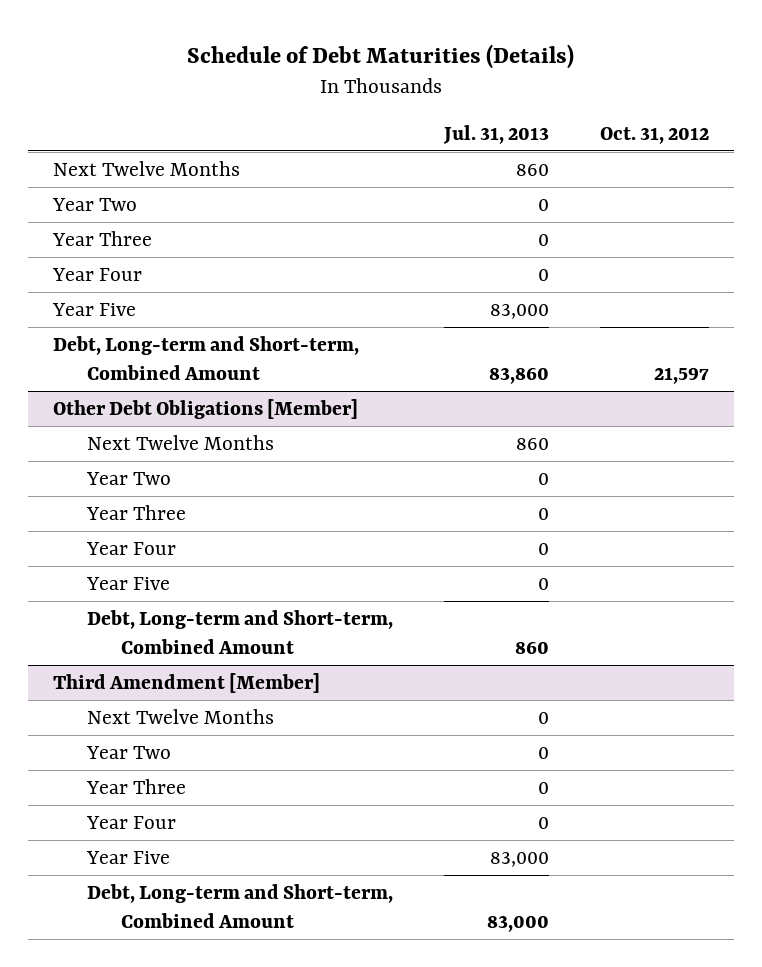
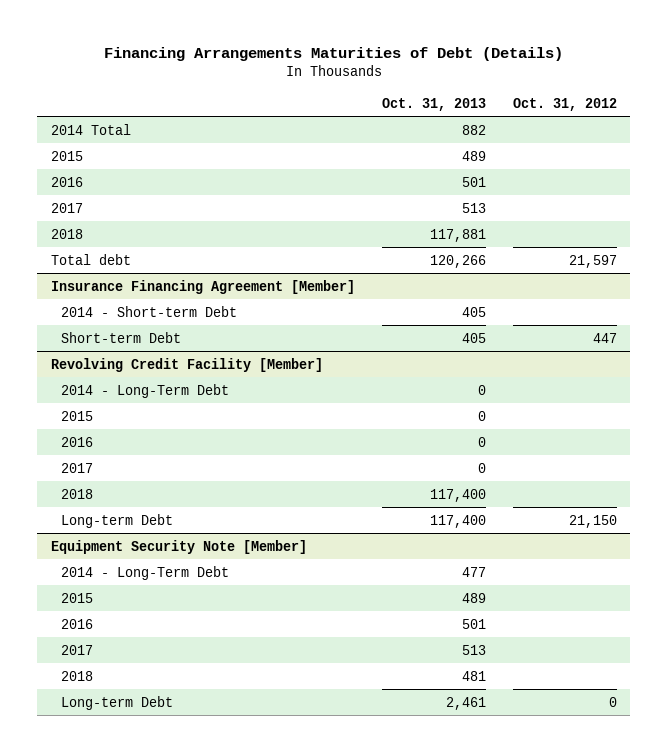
- Schedule of Debt Maturities (Details)
+ Financing Arrangements Maturities of Debt (Details)
- | Jul. 31, 2013 | Oct. 31, 2012
+ | Oct. 31, 2013 | Oct. 31, 2012
- Next Twelve Months | 860 |
- Year Two | 0 |
- Year Three | 0 |
- Year Four | 0 |
- Year Five | 83,000 |
- Debt, Long-term and Short-term, Combined Amount | 83,860 | 21,597
- Other Debt Obligations [Member]
- Next Twelve Months | 860 |
- Year Two | 0 |
- Year Three | 0 |
- Year Four | 0 |
- Year Five | 0 |
- Debt, Long-term and Short-term, Combined Amount | 860 |
- Third Amendment [Member]
- Next Twelve Months | 0 |
- Year Two | 0 |
- Year Three | 0 |
- Year Four | 0 |
- Year Five | 83,000 |
- Debt, Long-term and Short-term, Combined Amount | 83,000 |
+ 2014 Total | 882 |
+ 2015 | 489 |
+ 2016 | 501 |
+ 2017 | 513 |
+ 2018 | 117,881 |
+ Total debt | 120,266 | 21,597
+ Insurance Financing Agreement [Member]
+ 2014 - Short-term Debt | 405 |
+ Short-term Debt | 405 | 447
+ Revolving Credit Facility [Member]
+ 2014 - Long-Term Debt | 0 |
+ 2015 | 0 |
+ 2016 | 0 |
+ 2017 | 0 |
+ 2018 | 117,400 |
+ Long-term Debt | 117,400 | 21,150
+ Equipment Security Note [Member]
+ 2014 - Long-Term Debt | 477 |
+ 2015 | 489 |
+ 2016 | 501 |
+ 2017 | 513 |
+ 2018 | 481 |
+ Long-term Debt | 2,461 | 0

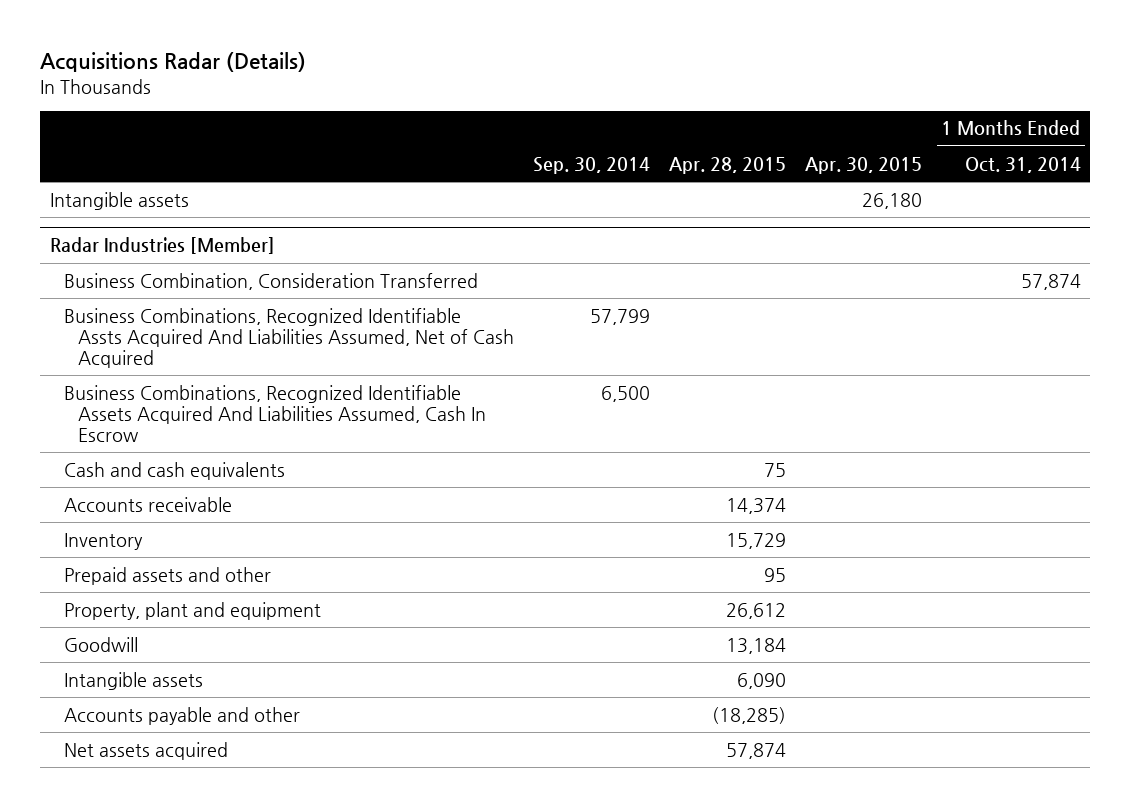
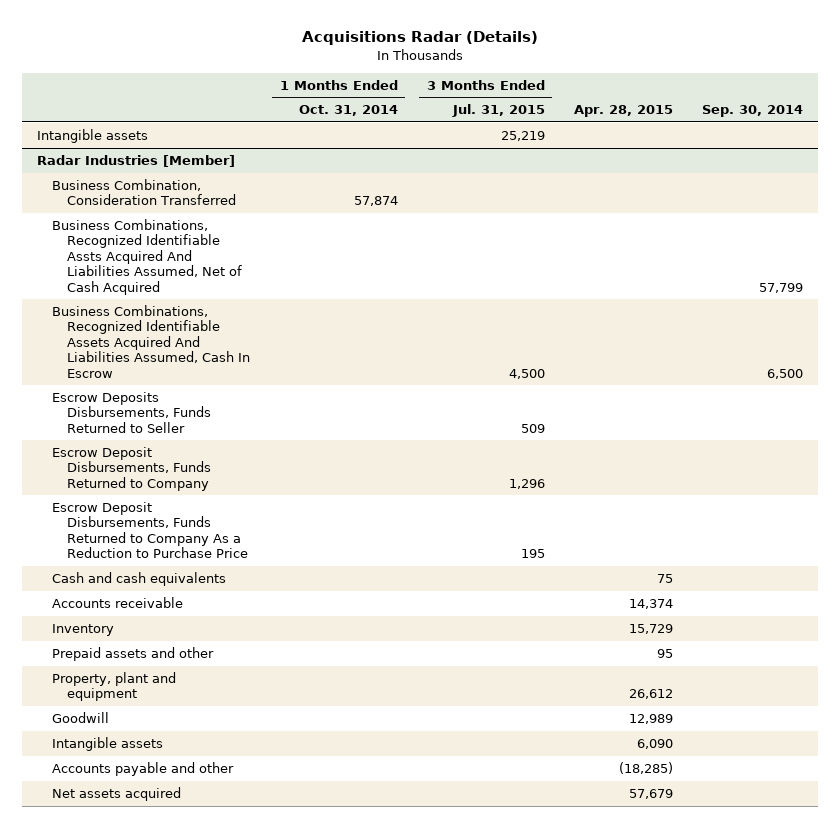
- | Sep. 30, 2014 | Apr. 28, 2015 | Apr. 30, 2015 | 1 Months Ended Oct. 31, 2014
+ | 1 Months Ended Oct. 31, 2014 | 3 Months Ended Jul. 31, 2015 | Apr. 28, 2015 | Sep. 30, 2014
@ Radar Industries [Member]
+ Escrow Deposits Disbursements, Funds Returned to Seller | | 509 | |
+ Escrow Deposit Disbursements, Funds Returned to Company | | 1,296 | |
+ Escrow Deposit Disbursements, Funds Returned to Company As a Reduction to Purchase Price | | 195 | |
- Goodwill | | 13,184 | |
+ Goodwill | | | 12,989 |
- Net assets acquired | | 57,874 | |
+ Net assets acquired | | | 57,679 |

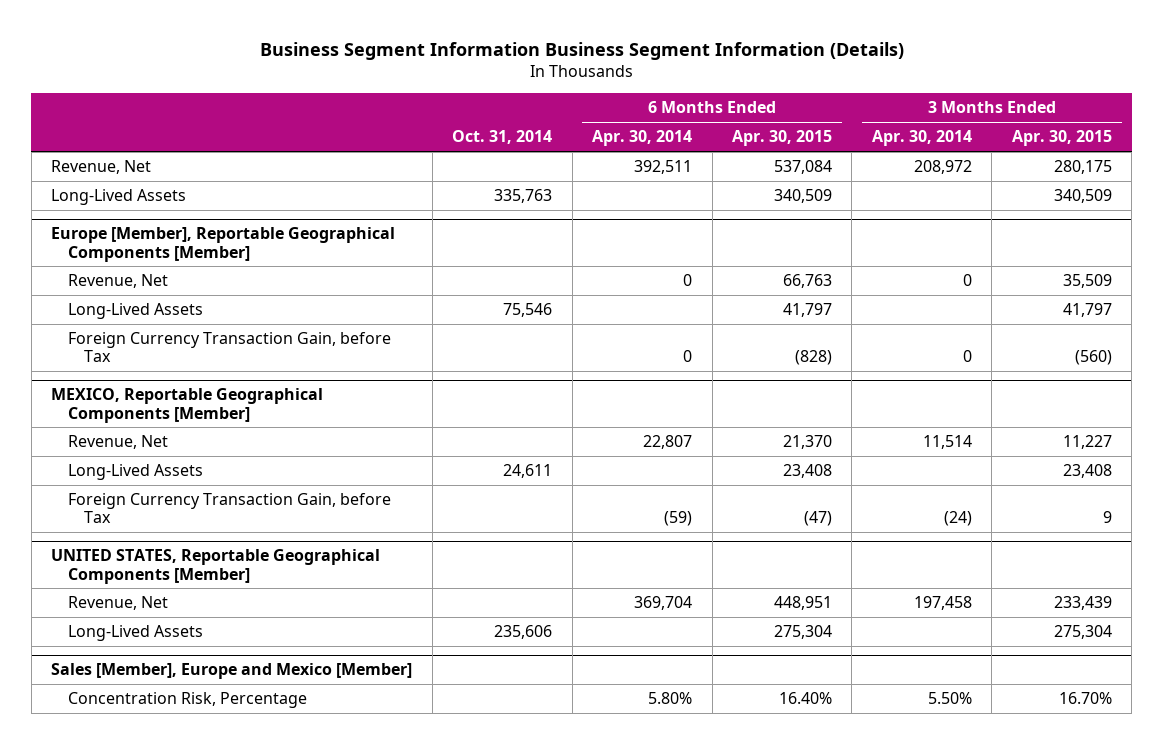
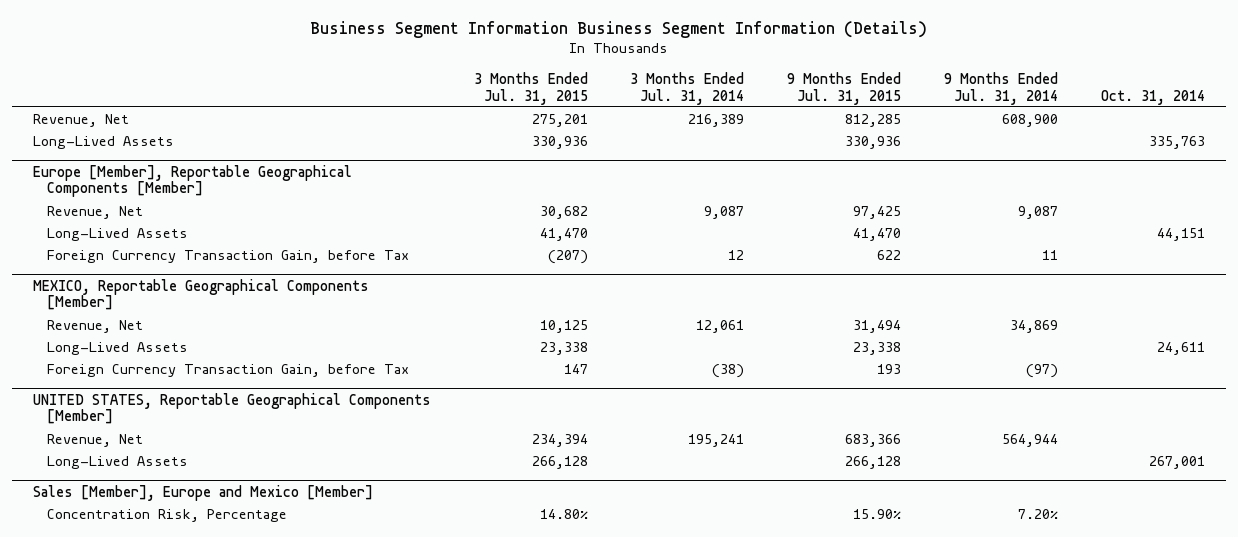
- | Oct. 31, 2014 | 6 Months Ended Apr. 30, 2014 | 6 Months Ended Apr. 30, 2015 | 3 Months Ended Apr. 30, 2014 | 3 Months Ended Apr. 30, 2015
+ | 3 Months Ended Jul. 31, 2015 | 3 Months Ended Jul. 31, 2014 | 9 Months Ended Jul. 31, 2015 | 9 Months Ended Jul. 31, 2014 | Oct. 31, 2014
@ Europe [Member], Reportable Geographical Components [Member]
- Long-Lived Assets | 75,546 | | 41,797 | | 41,797
+ Long-Lived Assets | 41,470 | | 41,470 | | 44,151
@ UNITED STATES, Reportable Geographical Components [Member]
- Long-Lived Assets | 235,606 | | 275,304 | | 275,304
+ Long-Lived Assets | 266,128 | | 266,128 | | 267,001

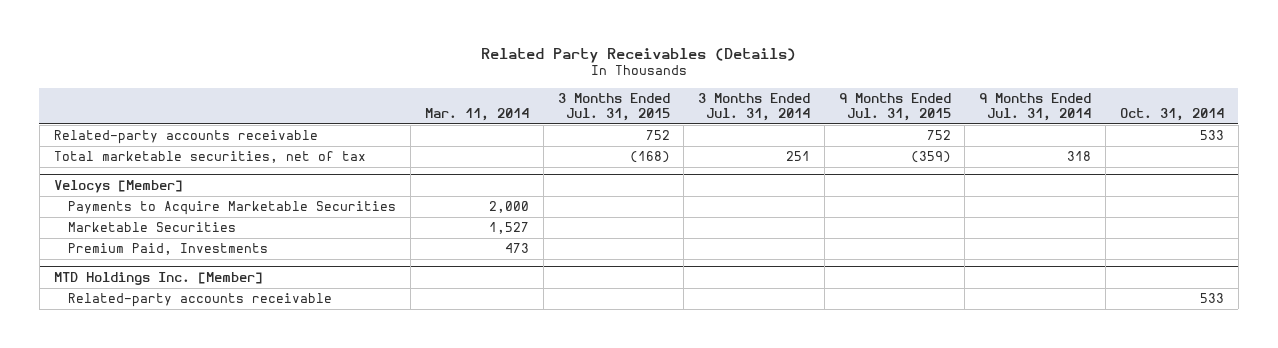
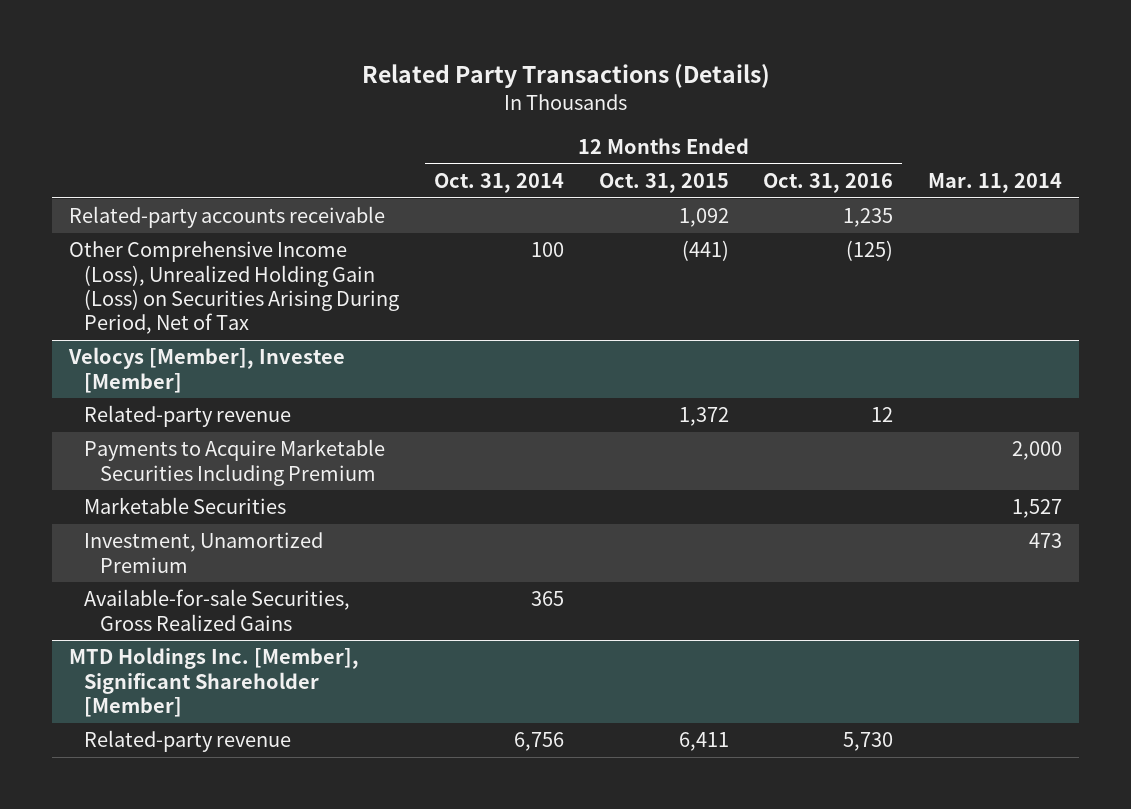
- Related Party Receivables (Details)
+ Related Party Transactions (Details)
- | Mar. 11, 2014 | 3 Months Ended Jul. 31, 2015 | 3 Months Ended Jul. 31, 2014 | 9 Months Ended Jul. 31, 2015 | 9 Months Ended Jul. 31, 2014 | Oct. 31, 2014
+ | 12 Months Ended Oct. 31, 2014 | 12 Months Ended Oct. 31, 2015 | 12 Months Ended Oct. 31, 2016 | Mar. 11, 2014
- Total marketable securities, net of tax | | (168) | 251 | (359) | 318 |
- Velocys [Member]
- Payments to Acquire Marketable Securities | 2,000 | | | | |
+ Other Comprehensive Income (Loss), Unrealized Holding Gain (Loss) on Securities Arising During Period, Net of Tax | 100 | (441) | (125) |
+ Velocys [Member], Investee [Member]
+ Related-party revenue | | 1,372 | 12 |
+ Payments to Acquire Marketable Securities Including Premium | | | | 2,000
- Premium Paid, Investments | 473 | | | | |
- MTD Holdings Inc. [Member]
- Related-party accounts receivable | | | | | | 533
+ Investment, Unamortized Premium | | | | 473
+ Available-for-sale Securities, Gross Realized Gains | 365 | | |
+ MTD Holdings Inc. [Member], Significant Shareholder [Member]
+ Related-party revenue | 6,756 | 6,411 | 5,730 |

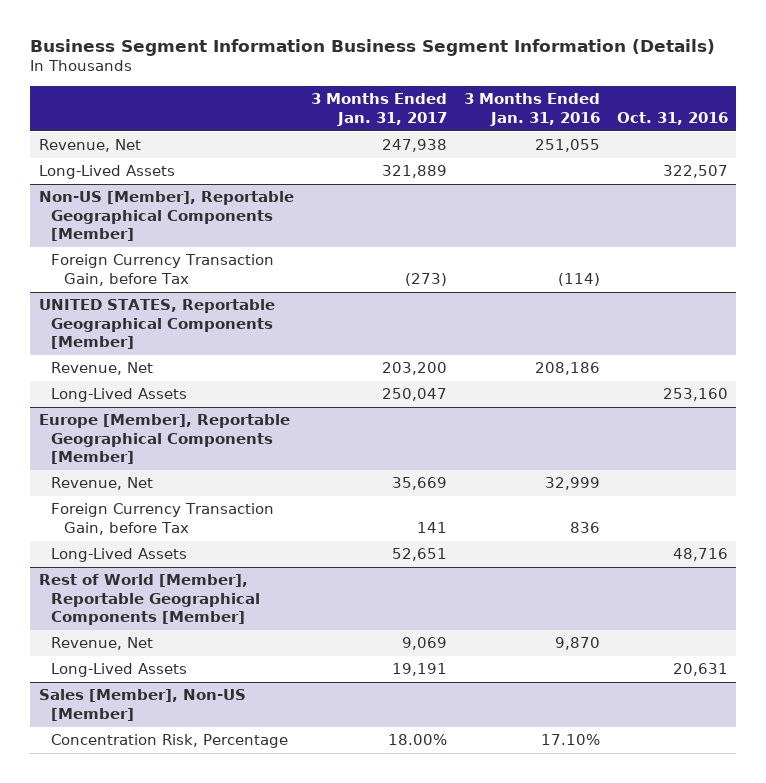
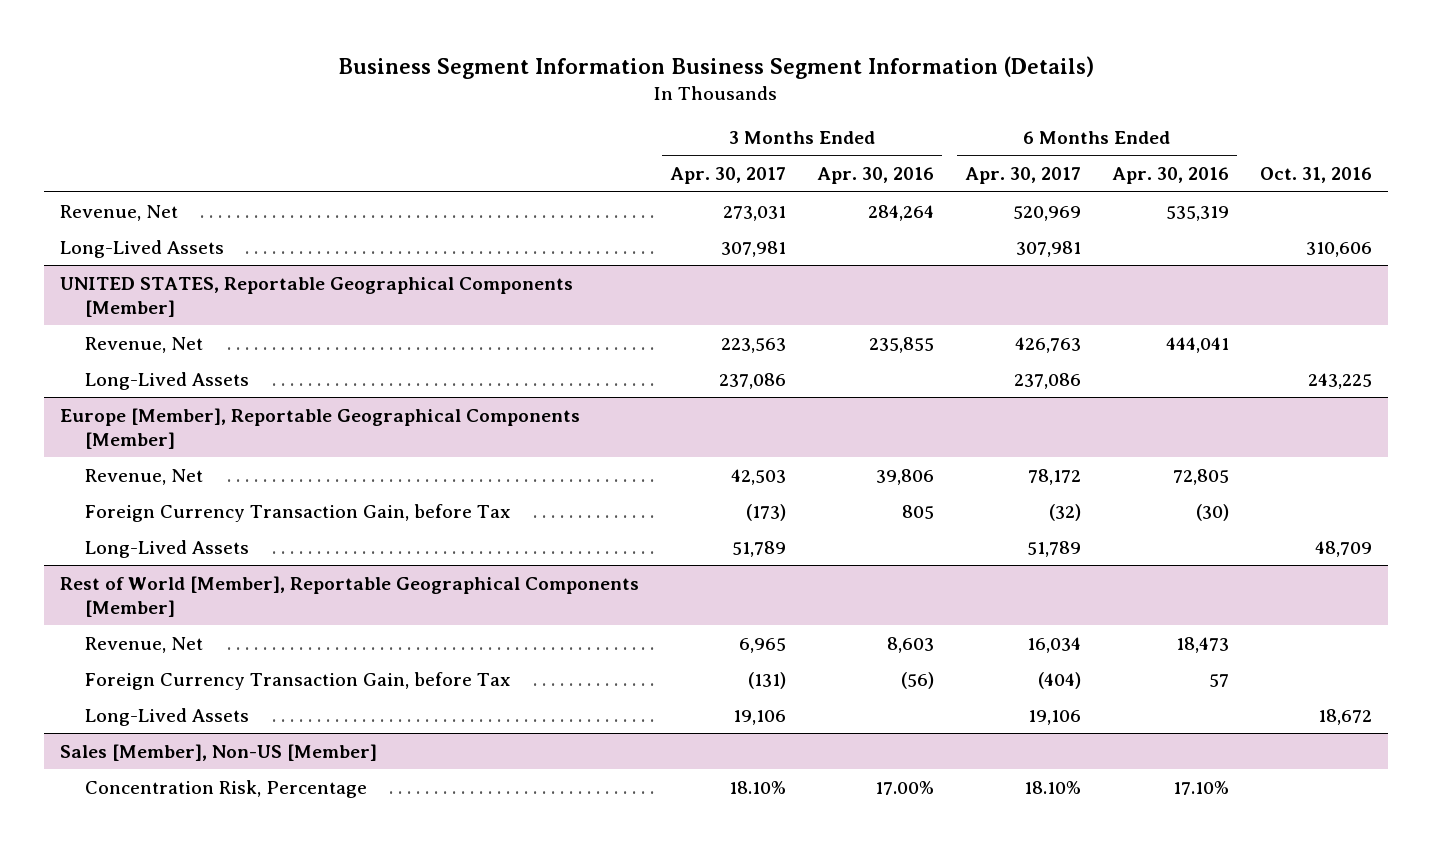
- | 3 Months Ended Jan. 31, 2017 | 3 Months Ended Jan. 31, 2016 | Oct. 31, 2016
+ | 3 Months Ended Apr. 30, 2017 | 3 Months Ended Apr. 30, 2016 | 6 Months Ended Apr. 30, 2017 | 6 Months Ended Apr. 30, 2016 | Oct. 31, 2016
- Long-Lived Assets | 321,889 | | 322,507
- Non-US [Member], Reportable Geographical Components [Member]
- Foreign Currency Transaction Gain, before Tax | (273) | (114) |
+ Long-Lived Assets | 307,981 | | 307,981 | | 310,606
@ UNITED STATES, Reportable Geographical Components [Member]
- Long-Lived Assets | 250,047 | | 253,160
+ Long-Lived Assets | 237,086 | | 237,086 | | 243,225
@ Europe [Member], Reportable Geographical Components [Member]
- Long-Lived Assets | 52,651 | | 48,716
+ Long-Lived Assets | 51,789 | | 51,789 | | 48,709
@ Rest of World [Member], Reportable Geographical Components [Member]
- Long-Lived Assets | 19,191 | | 20,631
+ Foreign Currency Transaction Gain, before Tax | (131) | (56) | (404) | 57 |
+ Long-Lived Assets | 19,106 | | 19,106 | | 18,672

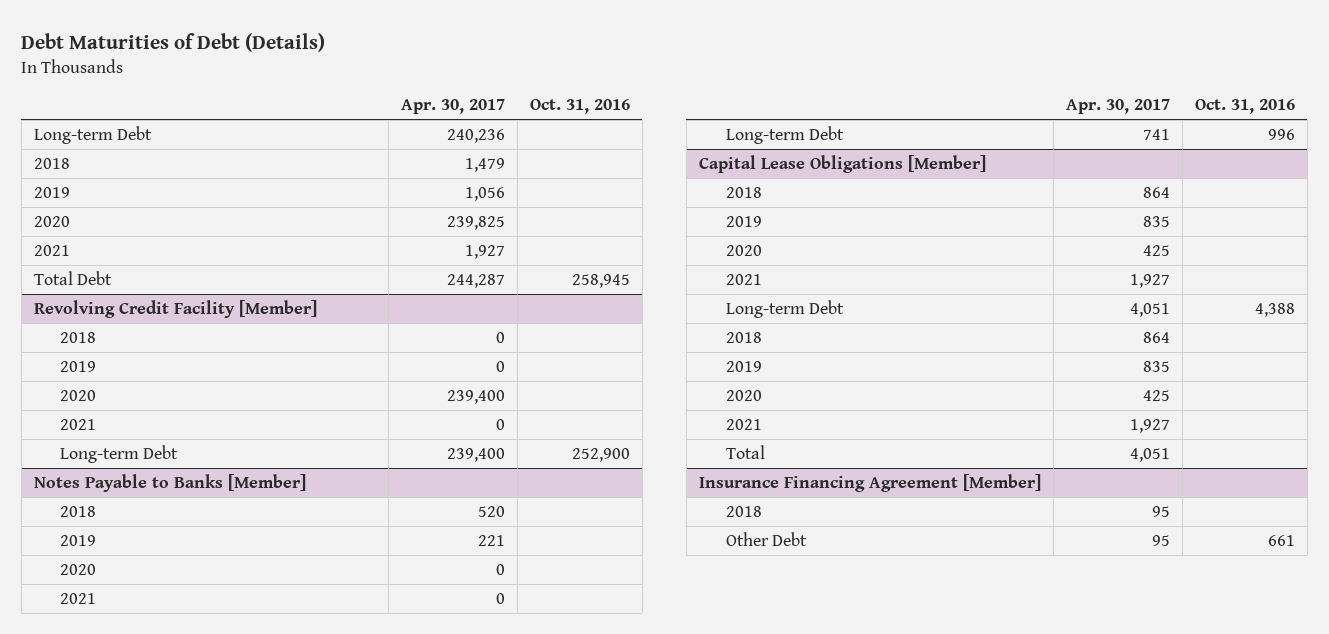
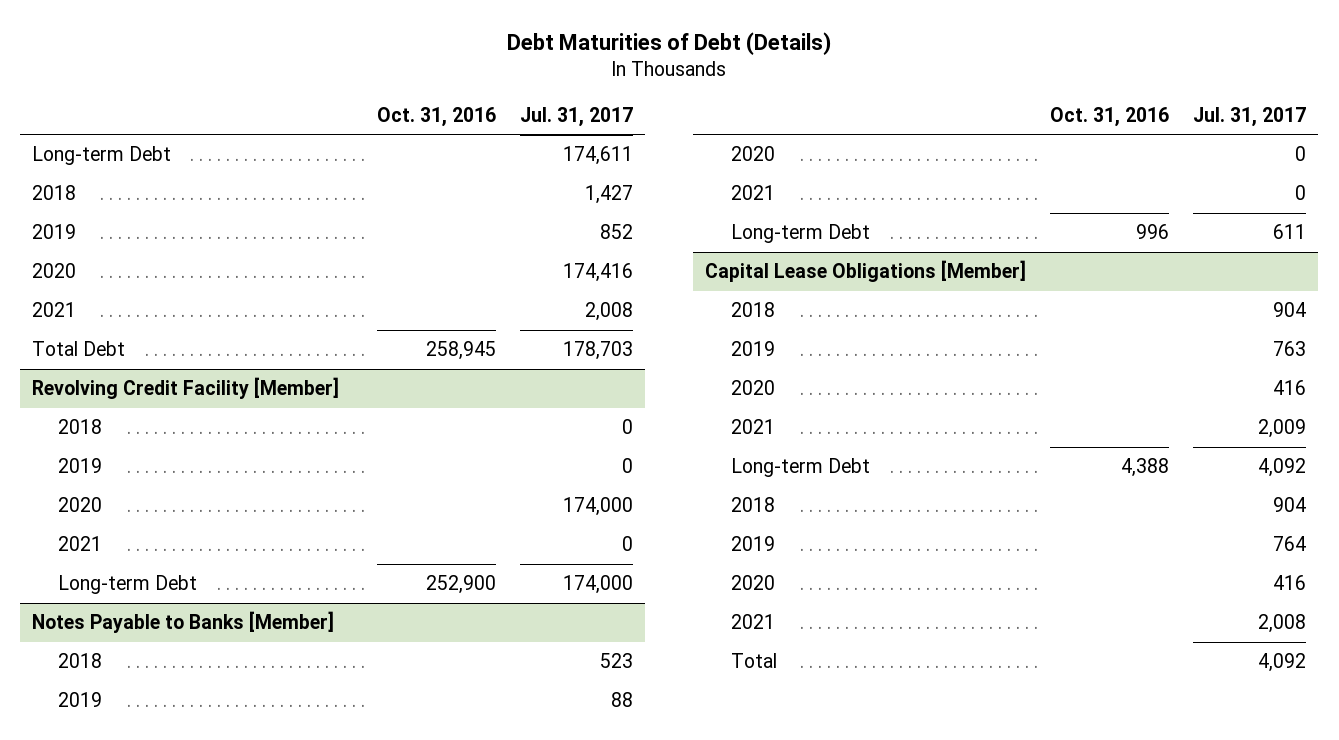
- | Apr. 30, 2017 | Oct. 31, 2016
+ | Oct. 31, 2016 | Jul. 31, 2017
- Insurance Financing Agreement [Member]
- 2018 | 95 |
- Other Debt | 95 | 661

